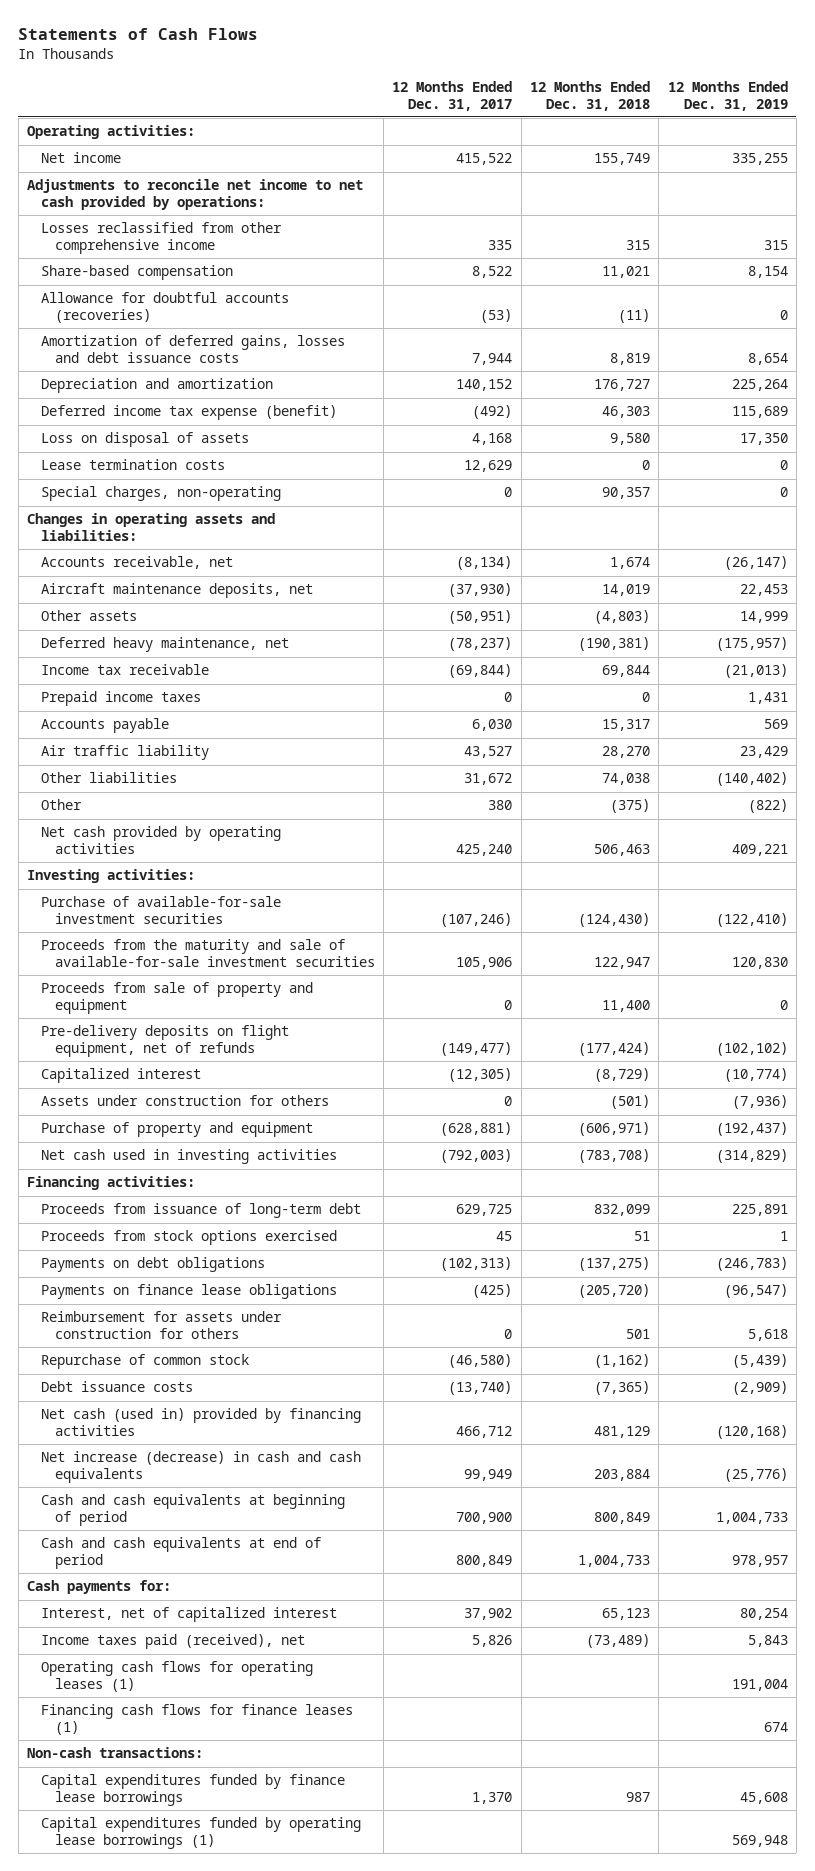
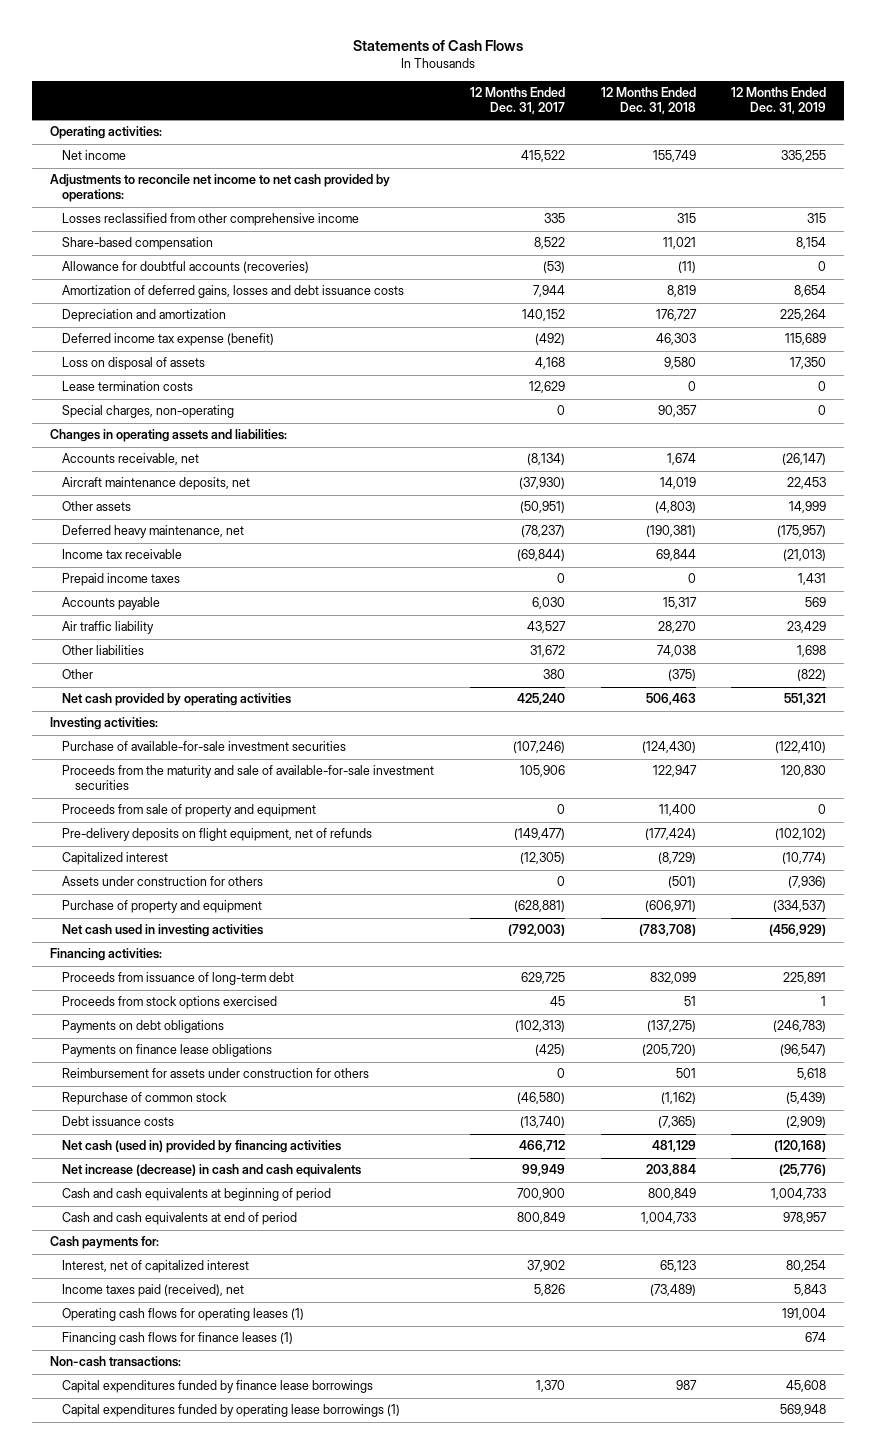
- Other liabilities | 31,672 | 74,038 | (140,402)
+ Other liabilities | 31,672 | 74,038 | 1,698
- Net cash provided by operating activities | 425,240 | 506,463 | 409,221
+ Net cash provided by operating activities | 425,240 | 506,463 | 551,321
- Purchase of property and equipment | (628,881) | (606,971) | (192,437)
- Net cash used in investing activities | (792,003) | (783,708) | (314,829)
+ Purchase of property and equipment | (628,881) | (606,971) | (334,537)
+ Net cash used in investing activities | (792,003) | (783,708) | (456,929)

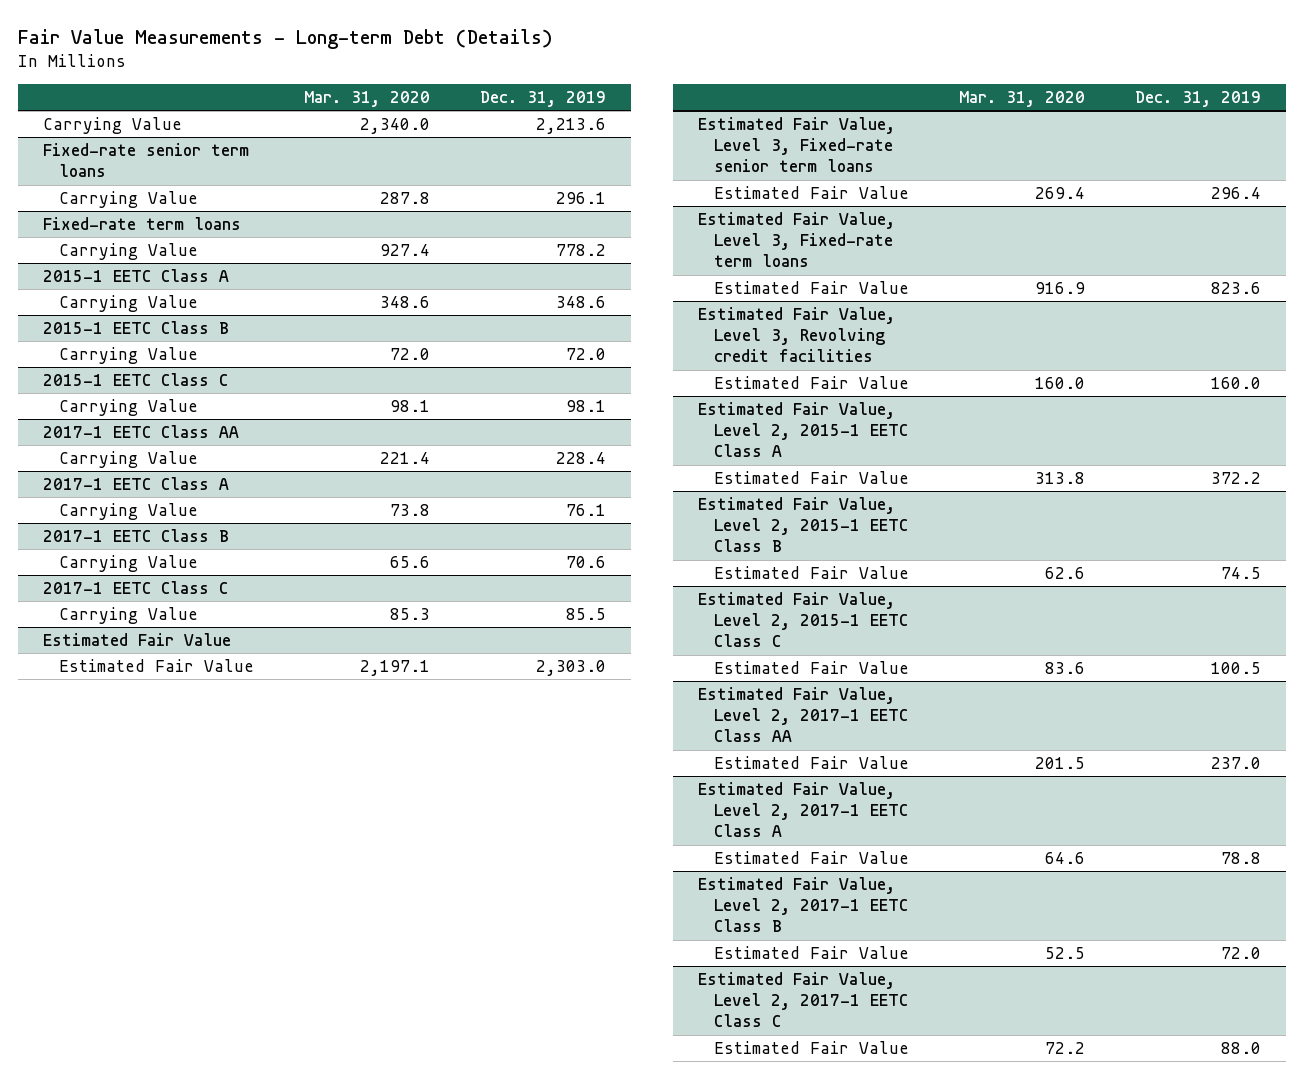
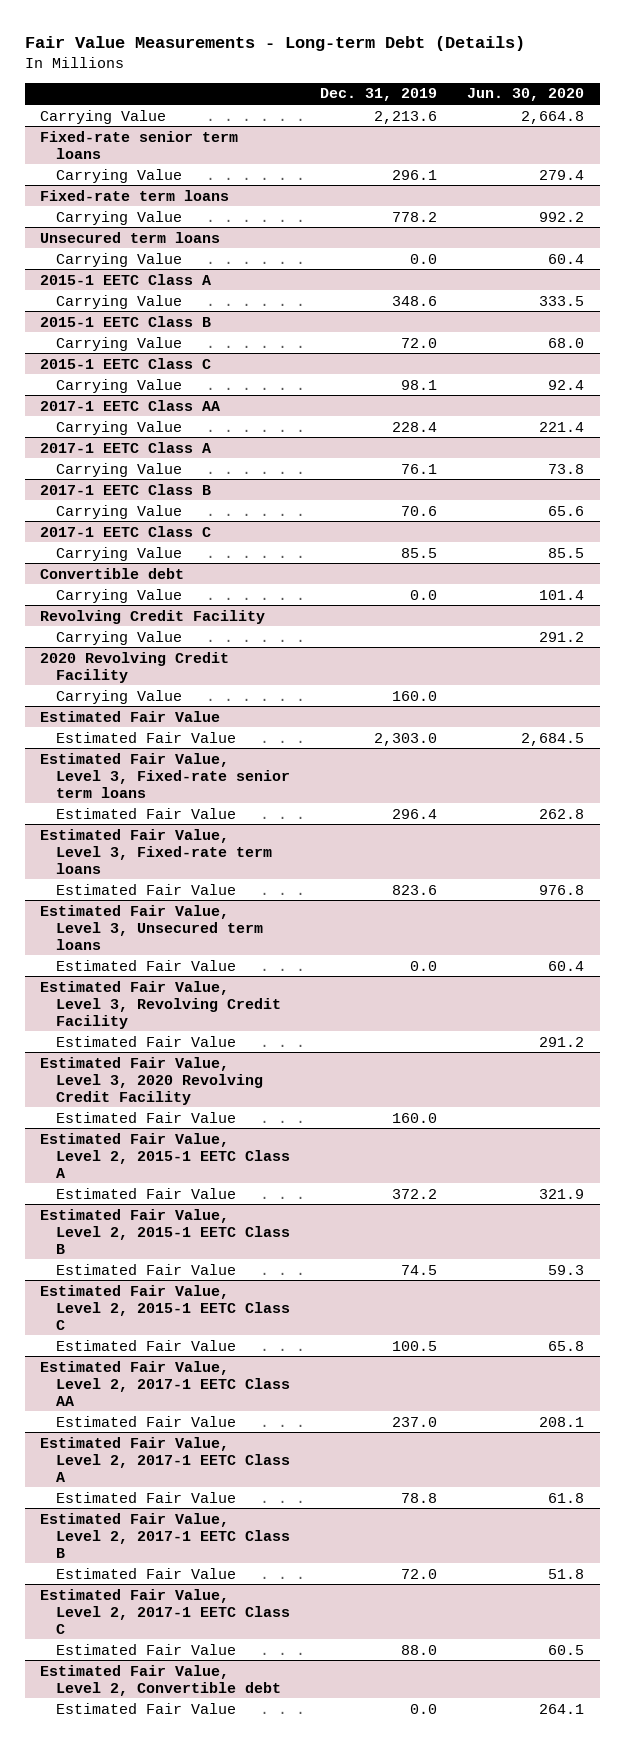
- | Mar. 31, 2020 | Dec. 31, 2019
+ | Dec. 31, 2019 | Jun. 30, 2020
+ Unsecured term loans
+ Carrying Value | 0.0 | 60.4
+ Convertible debt
+ Carrying Value | 0.0 | 101.4
+ Revolving Credit Facility
+ Carrying Value | | 291.2
+ 2020 Revolving Credit Facility
+ Carrying Value | 160.0 |
- Estimated Fair Value, Level 3, Revolving credit facilities
+ Estimated Fair Value, Level 3, Unsecured term loans
+ Estimated Fair Value | 0.0 | 60.4
+ Estimated Fair Value, Level 3, Revolving Credit Facility
+ Estimated Fair Value | | 291.2
+ Estimated Fair Value, Level 3, 2020 Revolving Credit Facility
+ Estimated Fair Value, Level 2, Convertible debt
+ Estimated Fair Value | 0.0 | 264.1

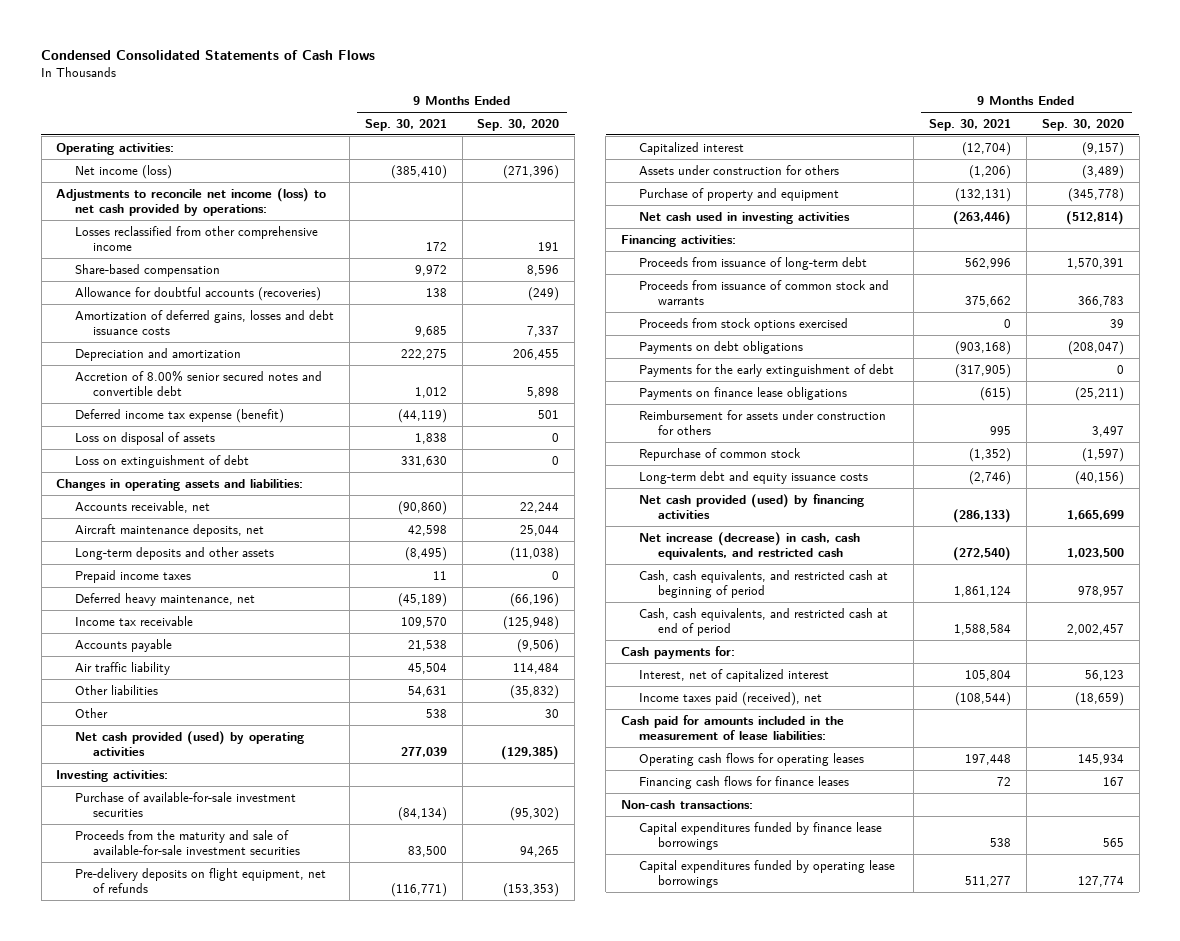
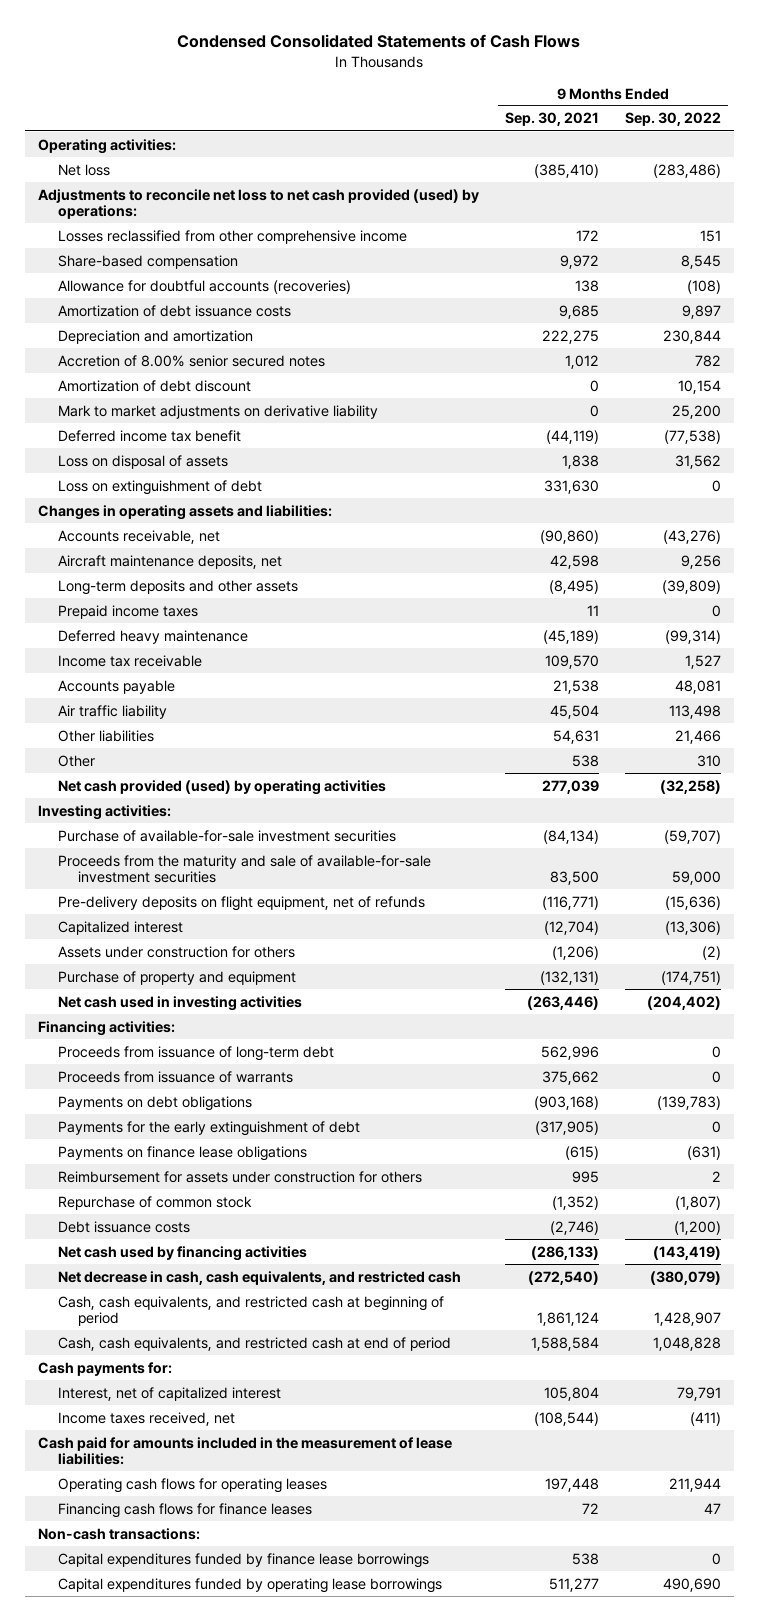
- | 9 Months Ended Sep. 30, 2021 | 9 Months Ended Sep. 30, 2020
+ | 9 Months Ended Sep. 30, 2021 | 9 Months Ended Sep. 30, 2022
- Net income (loss) | (385,410) | (271,396)
- Adjustments to reconcile net income (loss) to net cash provided by operations:
+ Net loss | (385,410) | (283,486)
+ Adjustments to reconcile net loss to net cash provided (used) by operations:
- Amortization of deferred gains, losses and debt issuance costs | 9,685 | 7,337
+ Amortization of debt issuance costs | 9,685 | 9,897
- Accretion of 8.00% senior secured notes and convertible debt | 1,012 | 5,898
- Deferred income tax expense (benefit) | (44,119) | 501
+ Accretion of 8.00% senior secured notes | 1,012 | 782
+ Amortization of debt discount | 0 | 10,154
+ Mark to market adjustments on derivative liability | 0 | 25,200
+ Deferred income tax benefit | (44,119) | (77,538)
- Deferred heavy maintenance, net | (45,189) | (66,196)
+ Deferred heavy maintenance | (45,189) | (99,314)
- Proceeds from issuance of common stock and warrants | 375,662 | 366,783
- Proceeds from stock options exercised | 0 | 39
+ Proceeds from issuance of warrants | 375,662 | 0
- Long-term debt and equity issuance costs | (2,746) | (40,156)
- Net cash provided (used) by financing activities | (286,133) | 1,665,699
- Net increase (decrease) in cash, cash equivalents, and restricted cash | (272,540) | 1,023,500
+ Debt issuance costs | (2,746) | (1,200)
+ Net cash used by financing activities | (286,133) | (143,419)
+ Net decrease in cash, cash equivalents, and restricted cash | (272,540) | (380,079)
- Income taxes paid (received), net | (108,544) | (18,659)
+ Income taxes received, net | (108,544) | (411)

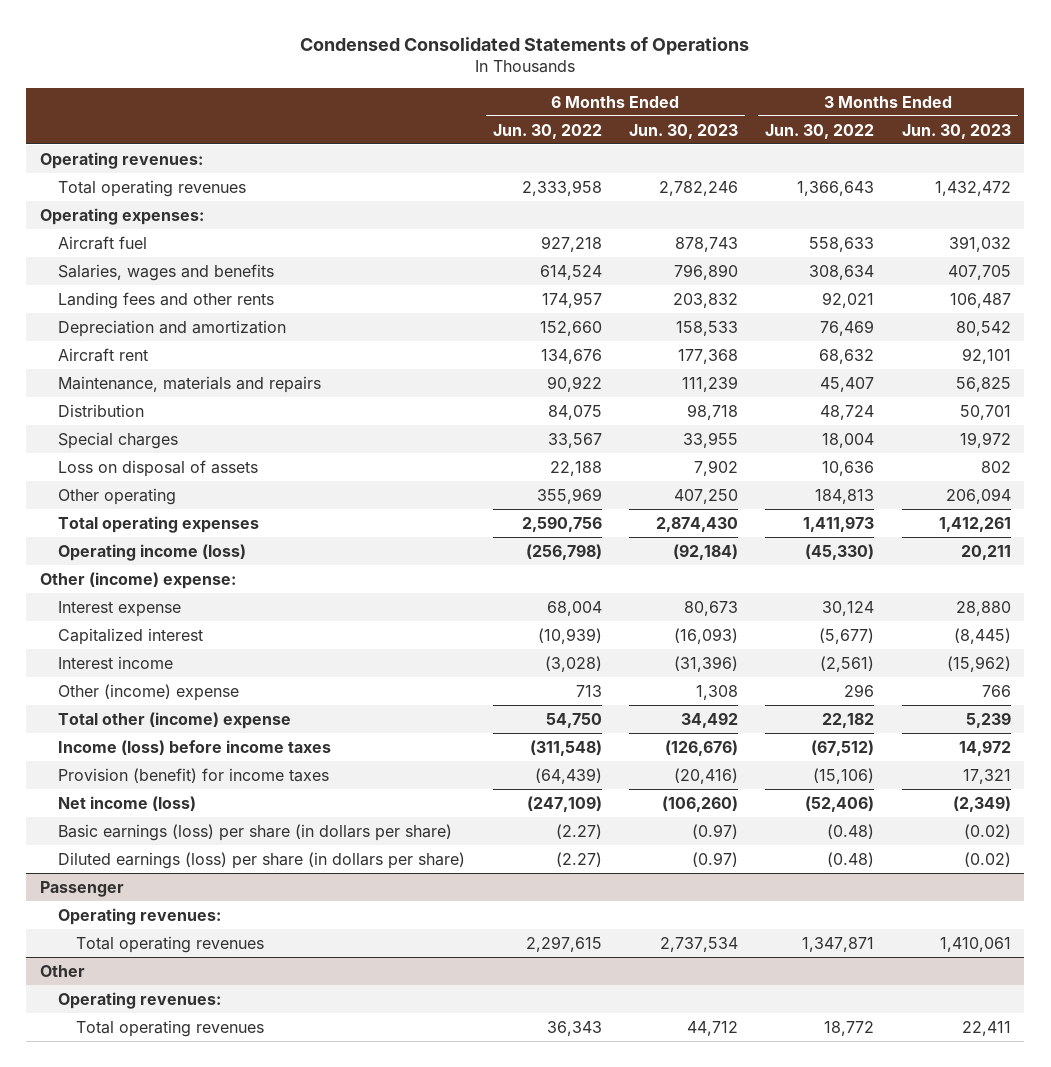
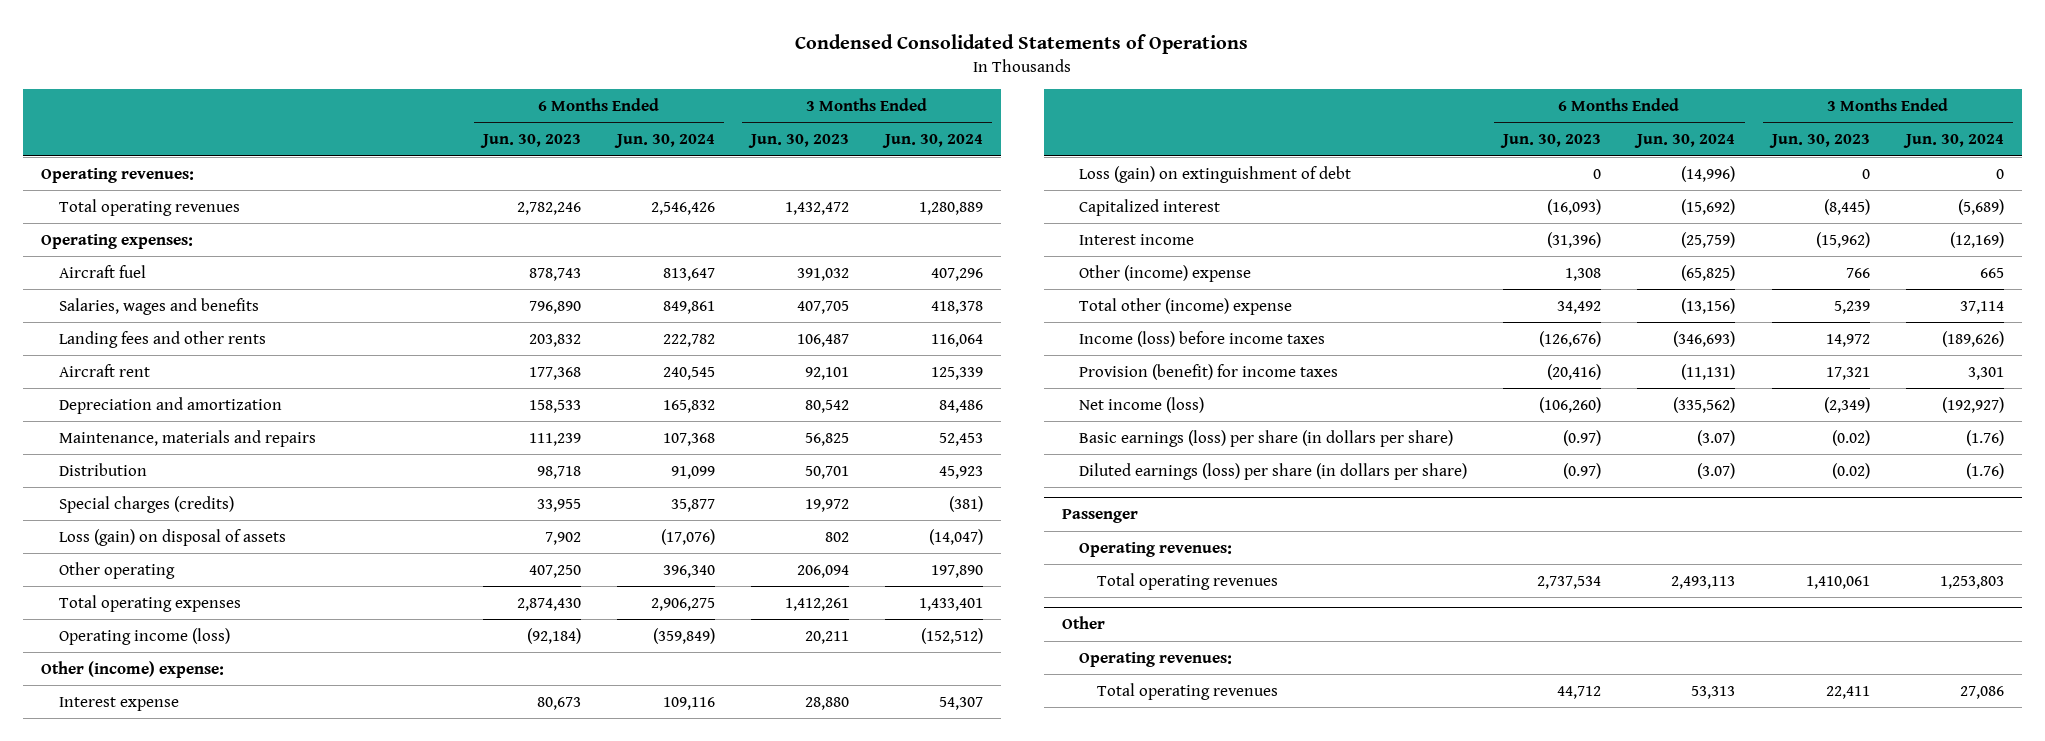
- | 6 Months Ended Jun. 30, 2022 | 6 Months Ended Jun. 30, 2023 | 3 Months Ended Jun. 30, 2022 | 3 Months Ended Jun. 30, 2023
+ | 6 Months Ended Jun. 30, 2023 | 6 Months Ended Jun. 30, 2024 | 3 Months Ended Jun. 30, 2023 | 3 Months Ended Jun. 30, 2024
moved down: Depreciation and amortization | 158,533 | 165,832 | 80,542 | 84,486
- Special charges | 33,567 | 33,955 | 18,004 | 19,972
- Loss on disposal of assets | 22,188 | 7,902 | 10,636 | 802
+ Special charges (credits) | 33,955 | 35,877 | 19,972 | (381)
+ Loss (gain) on disposal of assets | 7,902 | (17,076) | 802 | (14,047)
+ Loss (gain) on extinguishment of debt | 0 | (14,996) | 0 | 0

